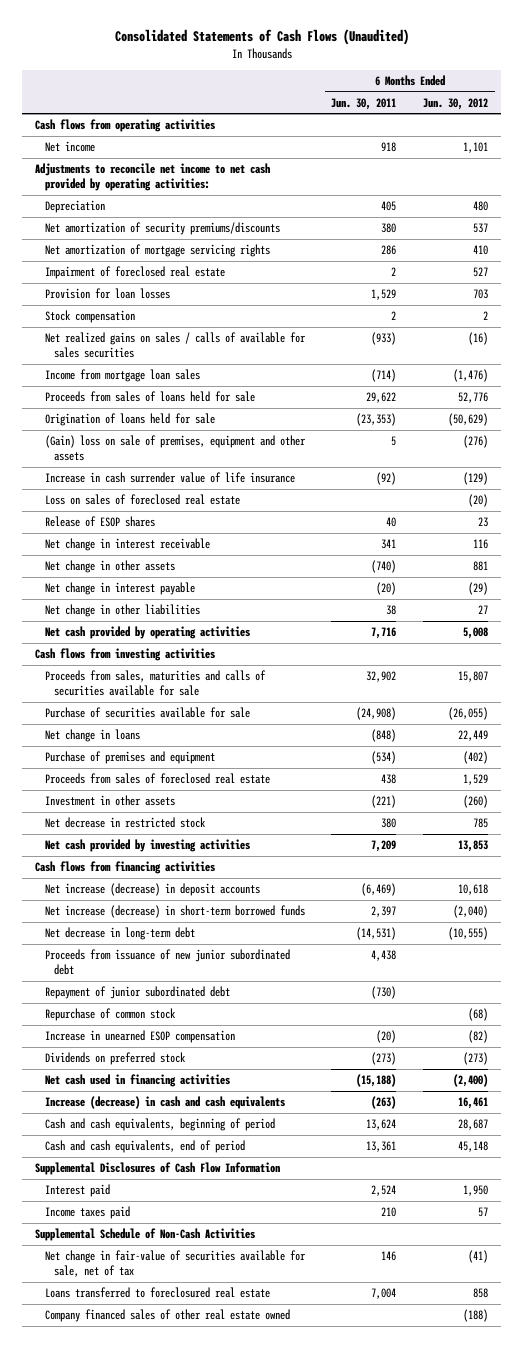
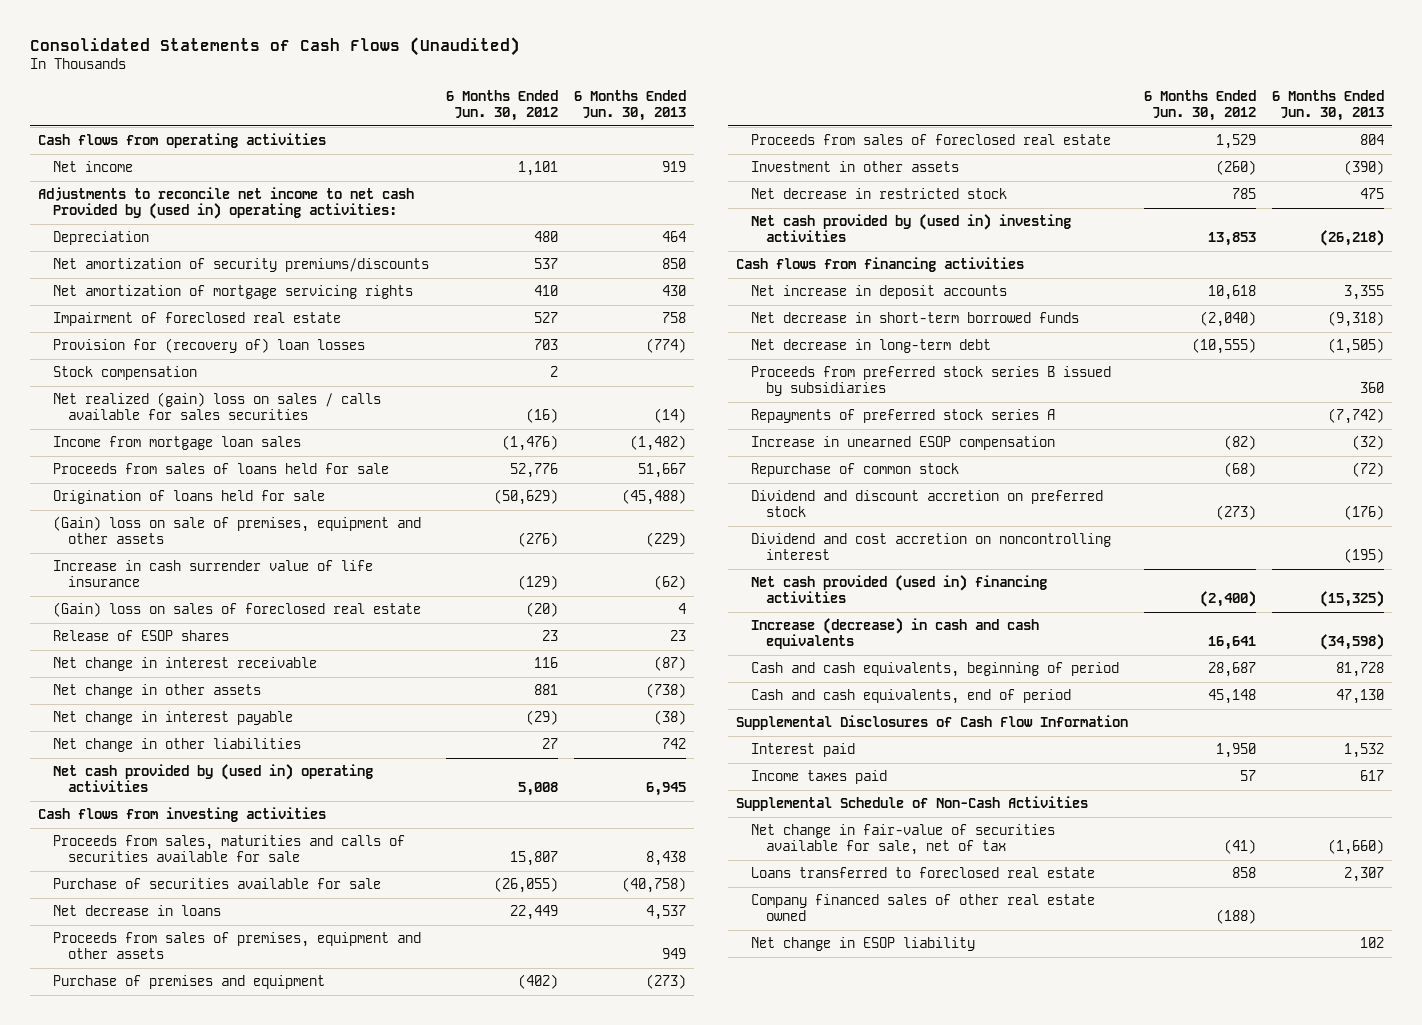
- | 6 Months Ended Jun. 30, 2011 | 6 Months Ended Jun. 30, 2012
+ | 6 Months Ended Jun. 30, 2012 | 6 Months Ended Jun. 30, 2013
- Adjustments to reconcile net income to net cash provided by operating activities:
+ Adjustments to reconcile net income to net cash Provided by (used in) operating activities:
- Provision for loan losses | 1,529 | 703
+ Provision for (recovery of) loan losses | 703 | (774)
- Net realized gains on sales / calls of available for sales securities | (933) | (16)
+ Net realized (gain) loss on sales / calls available for sales securities | (16) | (14)
- Loss on sales of foreclosed real estate | | (20)
+ (Gain) loss on sales of foreclosed real estate | (20) | 4
- Net cash provided by operating activities | 7,716 | 5,008
+ Net cash provided by (used in) operating activities | 5,008 | 6,945
- Net change in loans | (848) | 22,449
+ Net decrease in loans | 22,449 | 4,537
+ Proceeds from sales of premises, equipment and other assets | | 949
- Net cash provided by investing activities | 7,209 | 13,853
+ Net cash provided by (used in) investing activities | 13,853 | (26,218)
- Net increase (decrease) in deposit accounts | (6,469) | 10,618
- Net increase (decrease) in short-term borrowed funds | 2,397 | (2,040)
+ Net increase in deposit accounts | 10,618 | 3,355
+ Net decrease in short-term borrowed funds | (2,040) | (9,318)
- Proceeds from issuance of new junior subordinated debt | 4,438 |
- Repayment of junior subordinated debt | (730) |
+ Proceeds from preferred stock series B issued by subsidiaries | | 360
+ Repayments of preferred stock series A | | (7,742)
- Dividends on preferred stock | (273) | (273)
- Net cash used in financing activities | (15,188) | (2,400)
- Increase (decrease) in cash and cash equivalents | (263) | 16,461
moved down: Repurchase of common stock | (68) | (72)
+ Dividend and discount accretion on preferred stock | (273) | (176)
+ Dividend and cost accretion on noncontrolling interest | | (195)
+ Net cash provided (used in) financing activities | (2,400) | (15,325)
+ Increase (decrease) in cash and cash equivalents | 16,641 | (34,598)
- Loans transferred to foreclosured real estate | 7,004 | 858
+ Loans transferred to foreclosed real estate | 858 | 2,307
+ Net change in ESOP liability | | 102

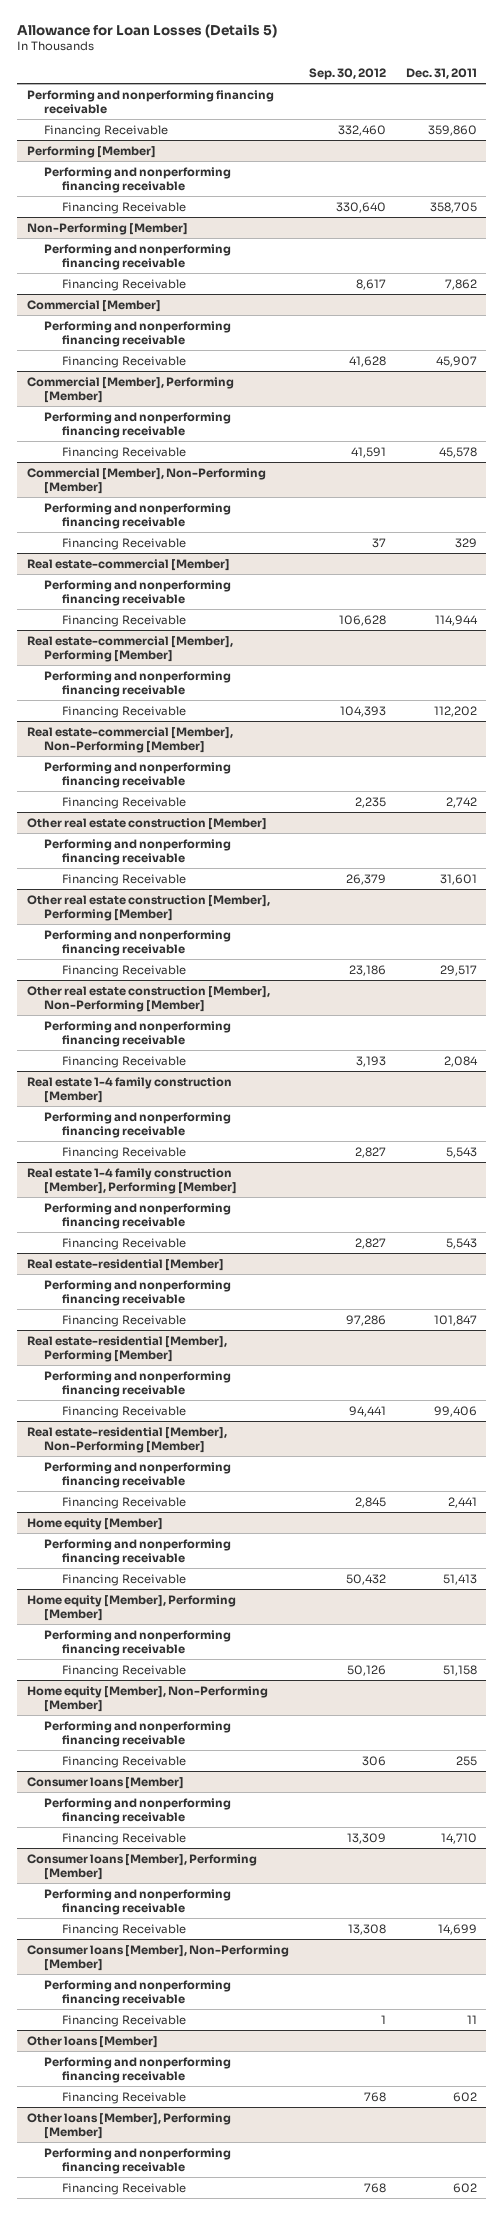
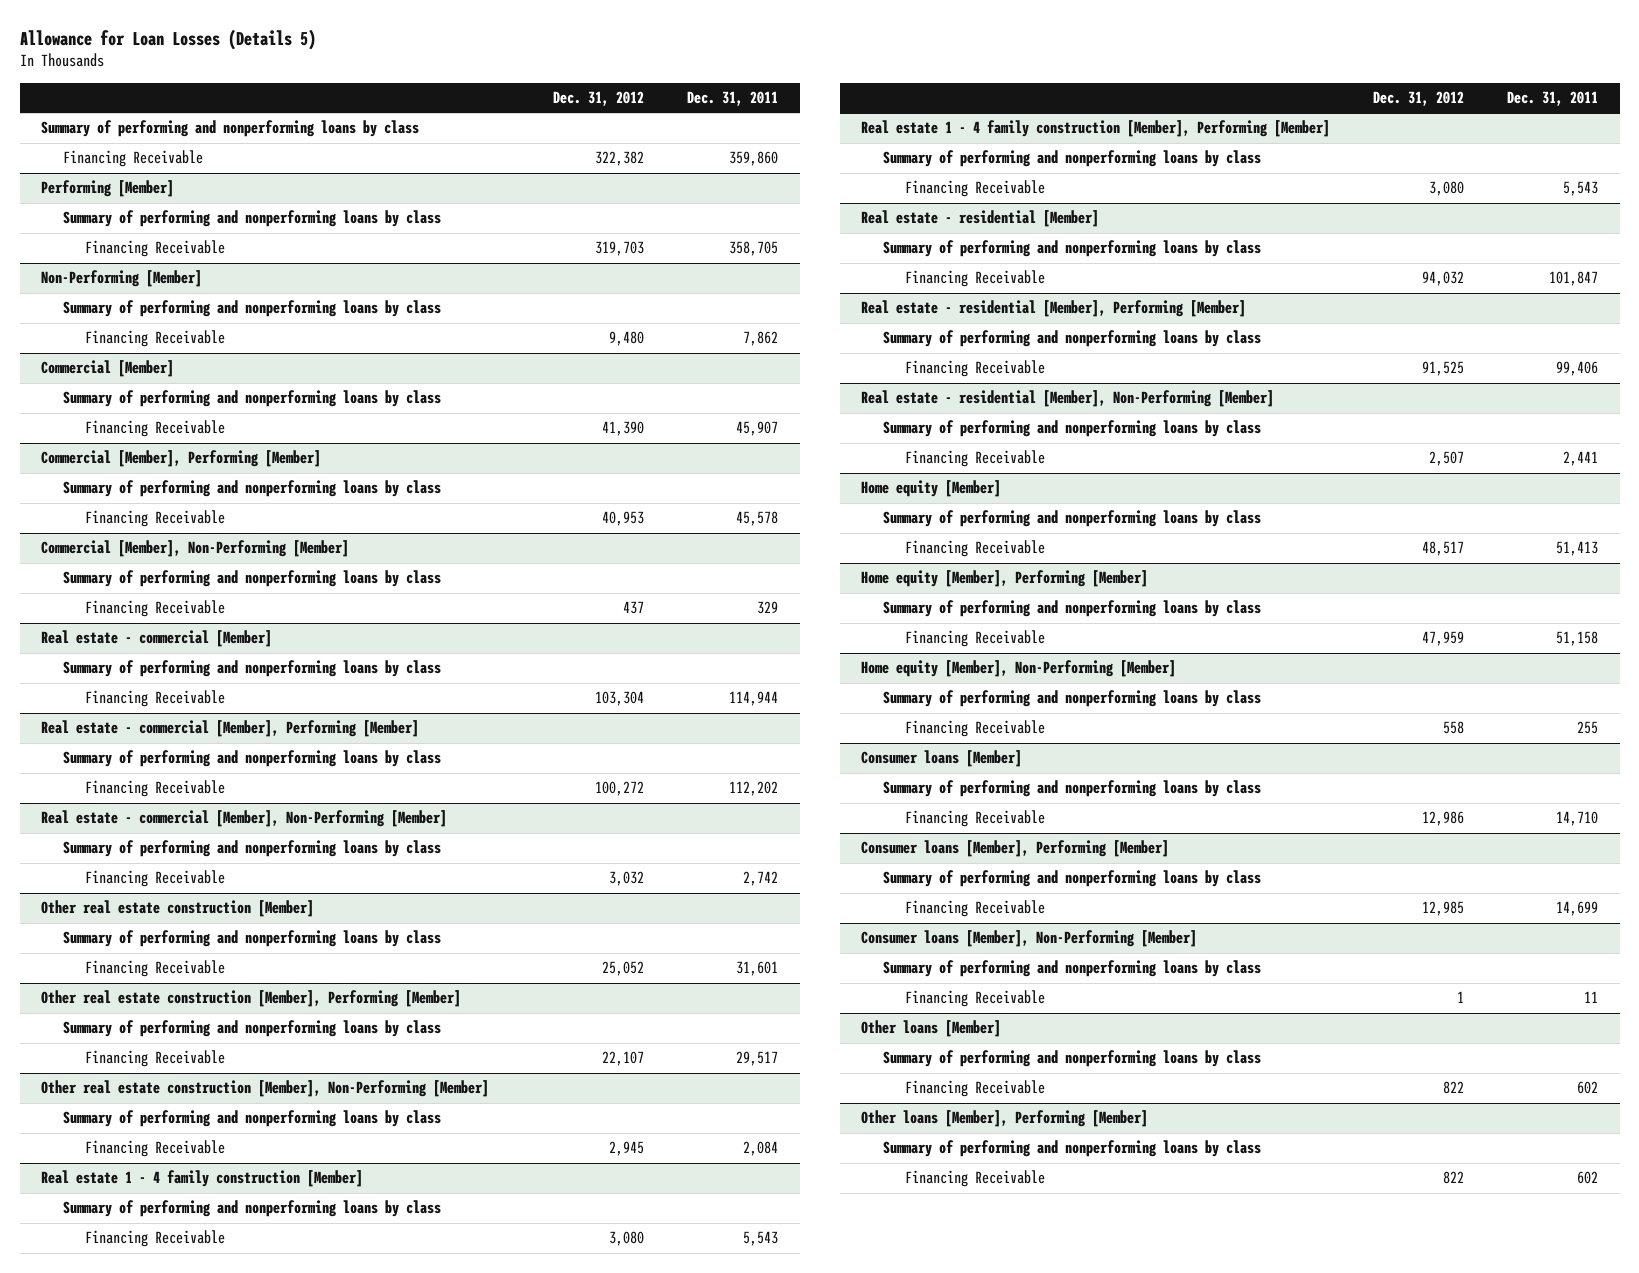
- | Sep. 30, 2012 | Dec. 31, 2011
+ | Dec. 31, 2012 | Dec. 31, 2011
- Performing and nonperforming financing receivable
+ Summary of performing and nonperforming loans by class
@ Performing [Member]
- Performing and nonperforming financing receivable
+ Summary of performing and nonperforming loans by class
@ Non-Performing [Member]
- Performing and nonperforming financing receivable
+ Summary of performing and nonperforming loans by class
@ Commercial [Member]
- Performing and nonperforming financing receivable
+ Summary of performing and nonperforming loans by class
@ Commercial [Member], Performing [Member]
- Performing and nonperforming financing receivable
+ Summary of performing and nonperforming loans by class
@ Commercial [Member], Non-Performing [Member]
- Performing and nonperforming financing receivable
+ Summary of performing and nonperforming loans by class
- Real estate-commercial [Member]
- Performing and nonperforming financing receivable
+ Real estate - commercial [Member]
+ Summary of performing and nonperforming loans by class
- Real estate-commercial [Member], Performing [Member]
- Performing and nonperforming financing receivable
+ Real estate - commercial [Member], Performing [Member]
+ Summary of performing and nonperforming loans by class
- Real estate-commercial [Member], Non-Performing [Member]
- Performing and nonperforming financing receivable
+ Real estate - commercial [Member], Non-Performing [Member]
+ Summary of performing and nonperforming loans by class
@ Other real estate construction [Member]
- Performing and nonperforming financing receivable
+ Summary of performing and nonperforming loans by class
@ Other real estate construction [Member], Performing [Member]
- Performing and nonperforming financing receivable
+ Summary of performing and nonperforming loans by class
@ Other real estate construction [Member], Non-Performing [Member]
- Performing and nonperforming financing receivable
+ Summary of performing and nonperforming loans by class
- Real estate 1-4 family construction [Member]
- Performing and nonperforming financing receivable
+ Real estate 1 - 4 family construction [Member]
+ Summary of performing and nonperforming loans by class
- Real estate 1-4 family construction [Member], Performing [Member]
- Performing and nonperforming financing receivable
+ Real estate 1 - 4 family construction [Member], Performing [Member]
+ Summary of performing and nonperforming loans by class
- Real estate-residential [Member]
- Performing and nonperforming financing receivable
+ Real estate - residential [Member]
+ Summary of performing and nonperforming loans by class
- Real estate-residential [Member], Performing [Member]
- Performing and nonperforming financing receivable
+ Real estate - residential [Member], Performing [Member]
+ Summary of performing and nonperforming loans by class
- Real estate-residential [Member], Non-Performing [Member]
- Performing and nonperforming financing receivable
+ Real estate - residential [Member], Non-Performing [Member]
+ Summary of performing and nonperforming loans by class
@ Home equity [Member]
- Performing and nonperforming financing receivable
+ Summary of performing and nonperforming loans by class
@ Home equity [Member], Performing [Member]
- Performing and nonperforming financing receivable
+ Summary of performing and nonperforming loans by class
@ Home equity [Member], Non-Performing [Member]
- Performing and nonperforming financing receivable
+ Summary of performing and nonperforming loans by class
@ Consumer loans [Member]
- Performing and nonperforming financing receivable
+ Summary of performing and nonperforming loans by class
@ Consumer loans [Member], Performing [Member]
- Performing and nonperforming financing receivable
+ Summary of performing and nonperforming loans by class
@ Consumer loans [Member], Non-Performing [Member]
- Performing and nonperforming financing receivable
+ Summary of performing and nonperforming loans by class
@ Other loans [Member]
- Performing and nonperforming financing receivable
+ Summary of performing and nonperforming loans by class
@ Other loans [Member], Performing [Member]
- Performing and nonperforming financing receivable
+ Summary of performing and nonperforming loans by class

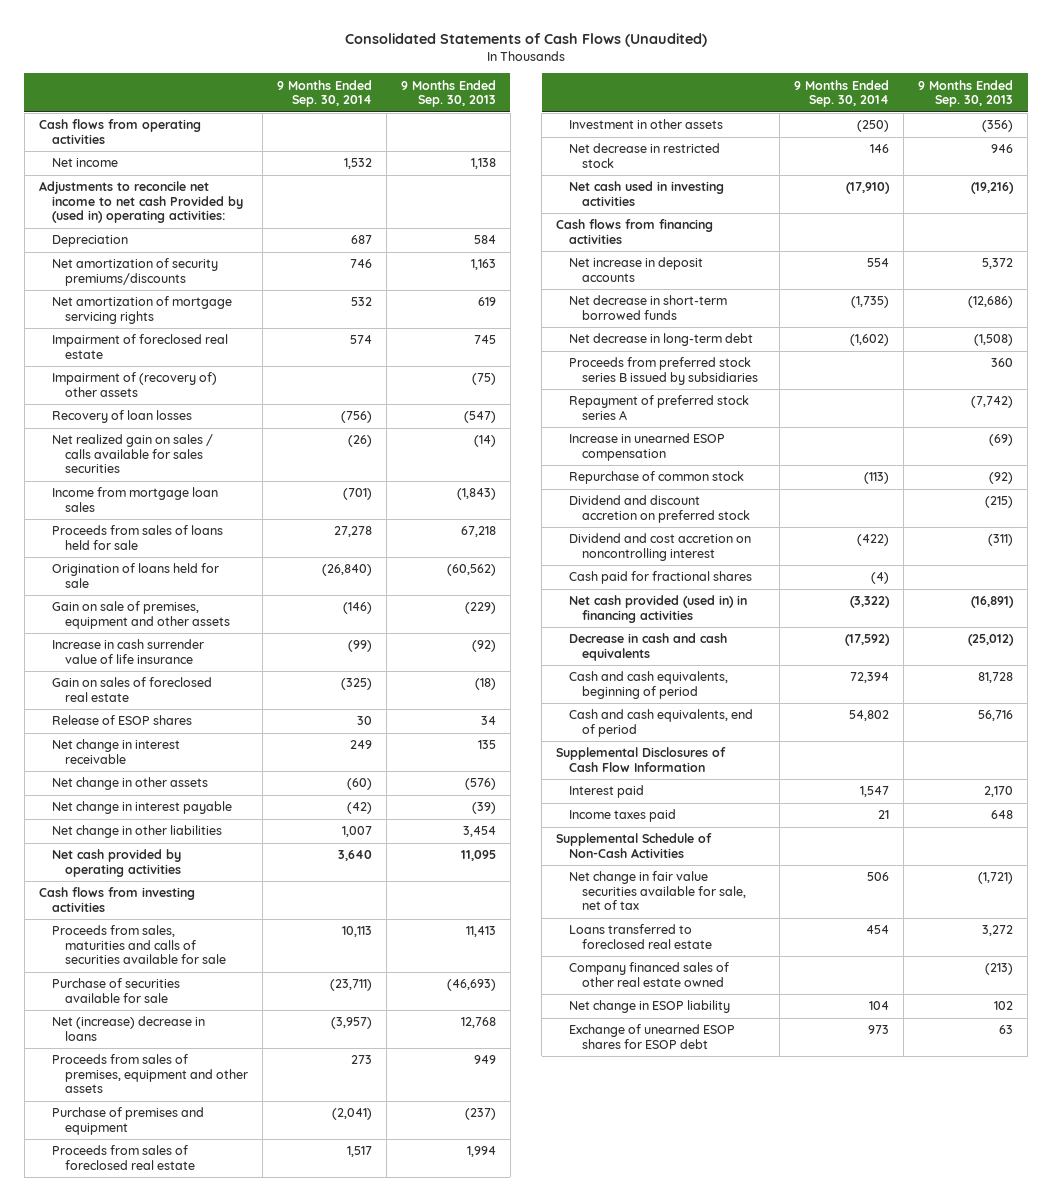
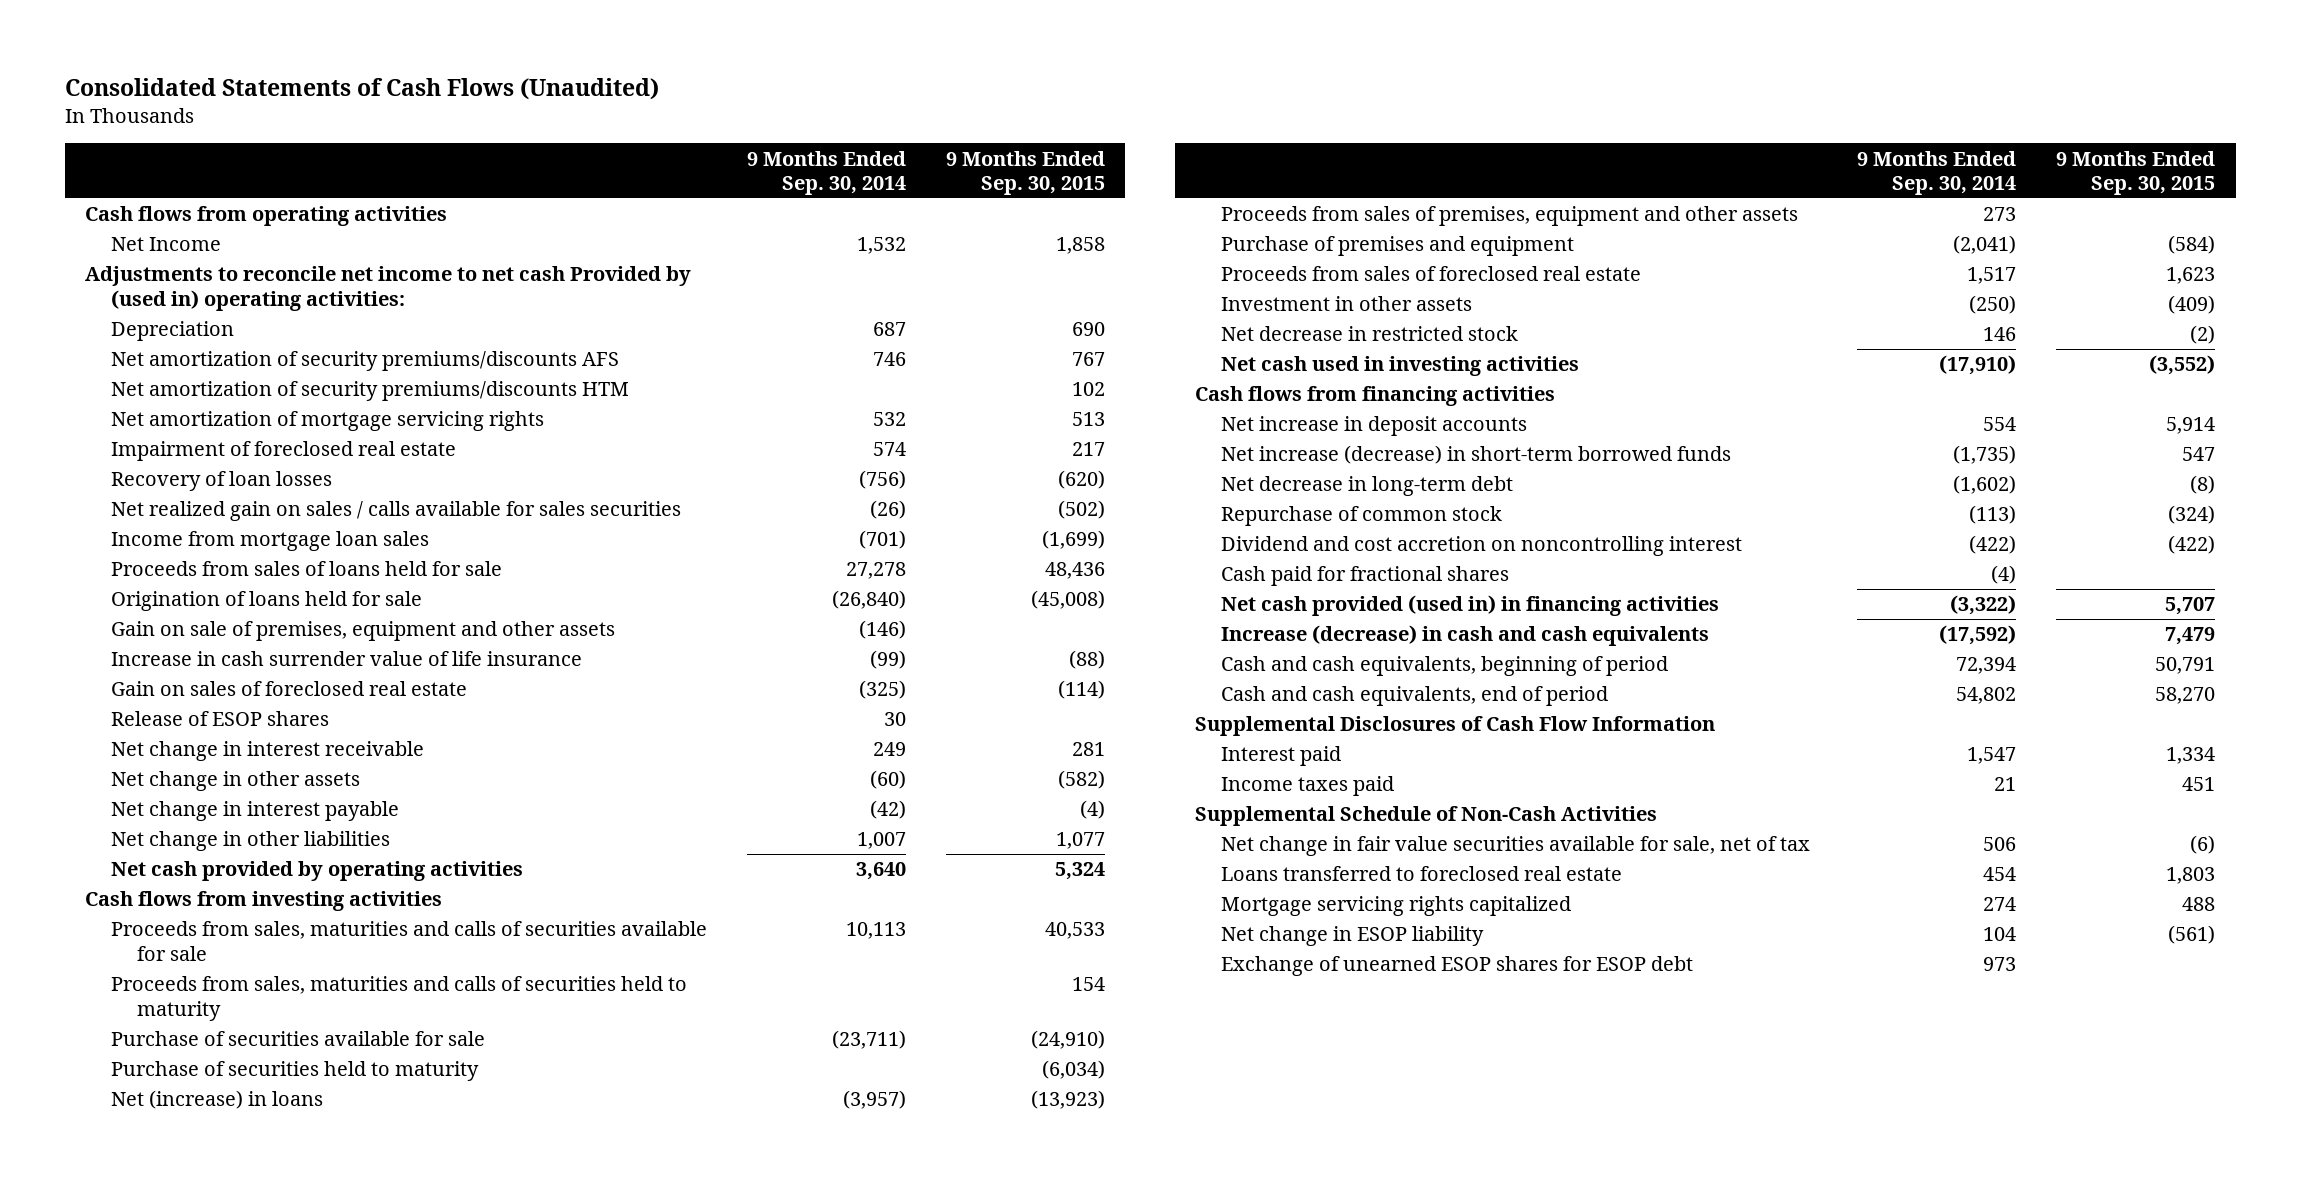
- | 9 Months Ended Sep. 30, 2014 | 9 Months Ended Sep. 30, 2013
+ | 9 Months Ended Sep. 30, 2014 | 9 Months Ended Sep. 30, 2015
- Net income | 1,532 | 1,138
+ Net Income | 1,532 | 1,858
- Net amortization of security premiums/discounts | 746 | 1,163
+ Net amortization of security premiums/discounts AFS | 746 | 767
+ Net amortization of security premiums/discounts HTM | | 102
- Impairment of (recovery of) other assets | | (75)
+ Proceeds from sales, maturities and calls of securities held to maturity | | 154
- Net (increase) decrease in loans | (3,957) | 12,768
+ Purchase of securities held to maturity | | (6,034)
+ Net (increase) in loans | (3,957) | (13,923)
- Net decrease in short-term borrowed funds | (1,735) | (12,686)
+ Net increase (decrease) in short-term borrowed funds | (1,735) | 547
- Proceeds from preferred stock series B issued by subsidiaries | | 360
- Repayment of preferred stock series A | | (7,742)
- Increase in unearned ESOP compensation | | (69)
- Dividend and discount accretion on preferred stock | | (215)
- Decrease in cash and cash equivalents | (17,592) | (25,012)
+ Increase (decrease) in cash and cash equivalents | (17,592) | 7,479
- Company financed sales of other real estate owned | | (213)
+ Mortgage servicing rights capitalized | 274 | 488

